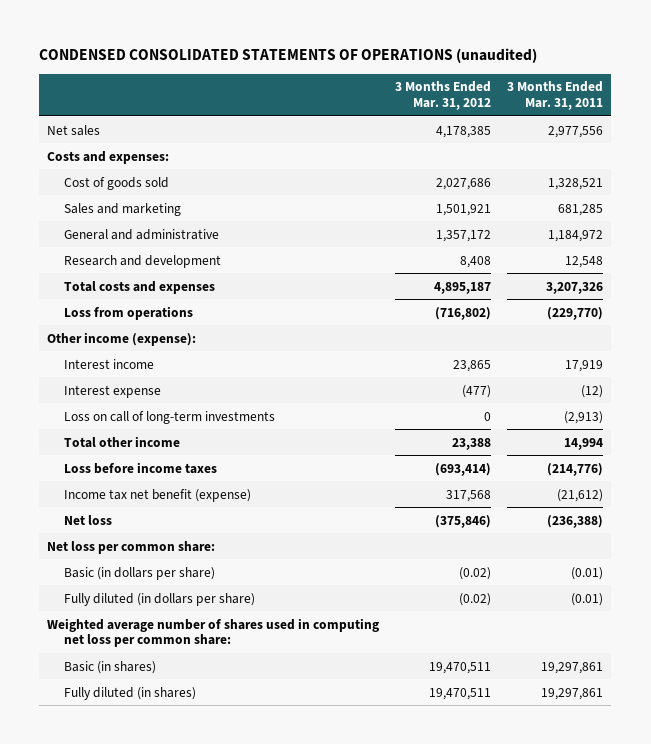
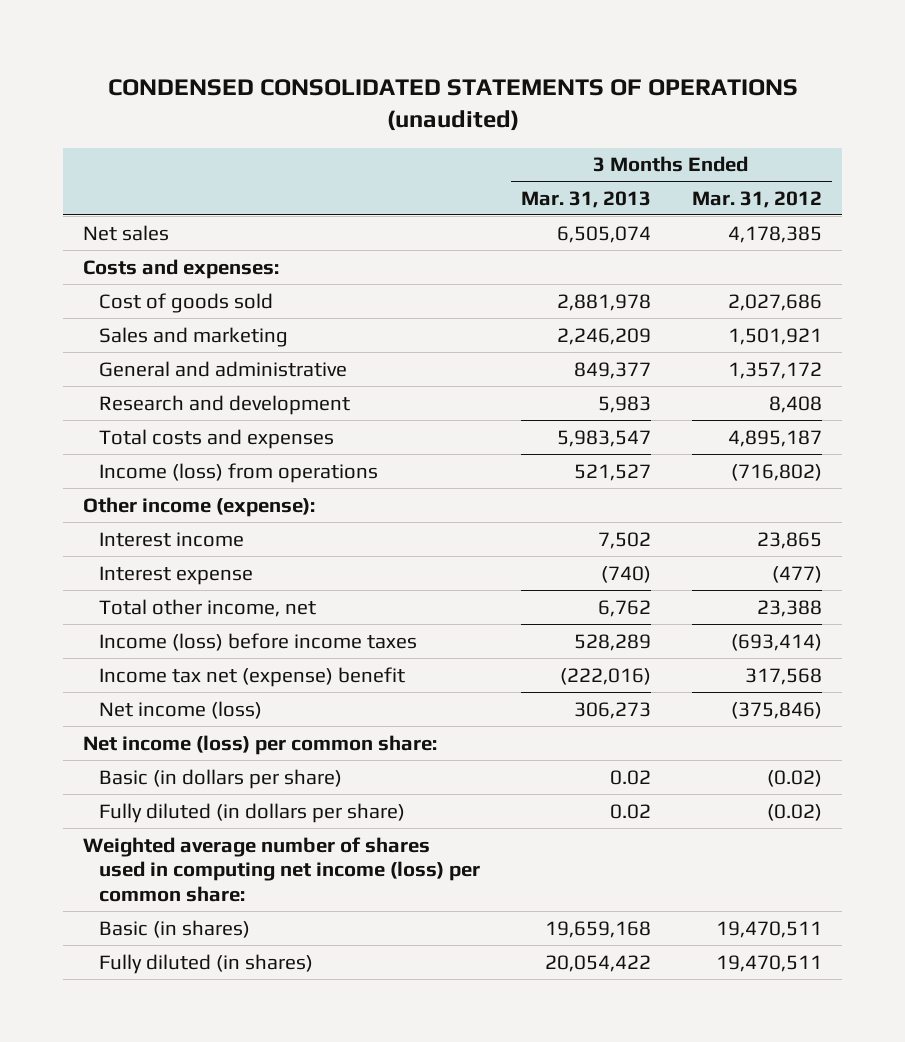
- | 3 Months Ended Mar. 31, 2012 | 3 Months Ended Mar. 31, 2011
+ | 3 Months Ended Mar. 31, 2013 | 3 Months Ended Mar. 31, 2012
- Loss from operations | (716,802) | (229,770)
+ Income (loss) from operations | 521,527 | (716,802)
- Loss on call of long-term investments | 0 | (2,913)
- Total other income | 23,388 | 14,994
- Loss before income taxes | (693,414) | (214,776)
- Income tax net benefit (expense) | 317,568 | (21,612)
- Net loss | (375,846) | (236,388)
- Net loss per common share:
+ Total other income, net | 6,762 | 23,388
+ Income (loss) before income taxes | 528,289 | (693,414)
+ Income tax net (expense) benefit | (222,016) | 317,568
+ Net income (loss) | 306,273 | (375,846)
+ Net income (loss) per common share:
- Weighted average number of shares used in computing net loss per common share:
+ Weighted average number of shares used in computing net income (loss) per common share:

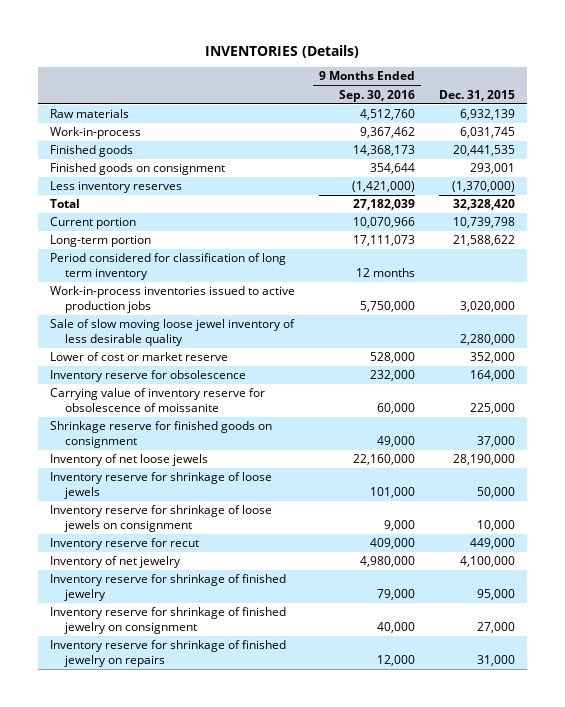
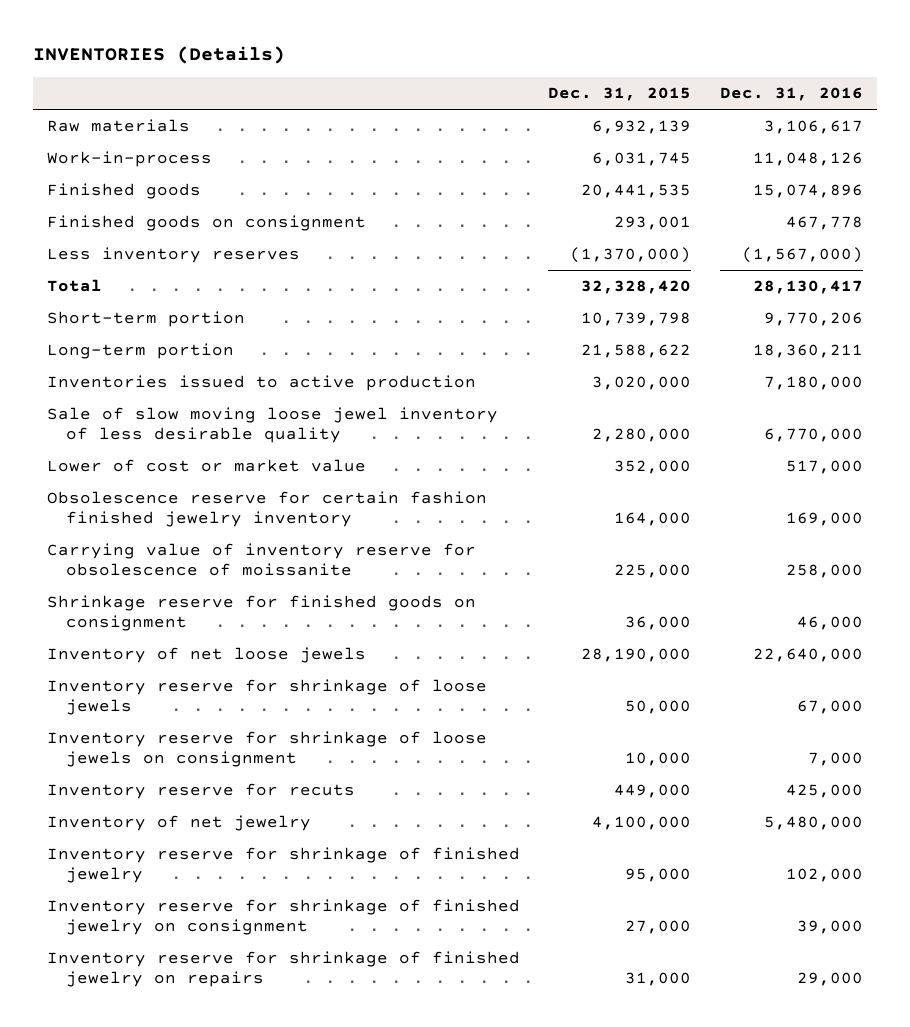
- | 9 Months Ended Sep. 30, 2016 | Dec. 31, 2015
+ | Dec. 31, 2015 | Dec. 31, 2016
- Current portion | 10,070,966 | 10,739,798
+ Short-term portion | 10,739,798 | 9,770,206
- Period considered for classification of long term inventory | 12 months |
- Work-in-process inventories issued to active production jobs | 5,750,000 | 3,020,000
+ Inventories issued to active production | 3,020,000 | 7,180,000
- Lower of cost or market reserve | 528,000 | 352,000
- Inventory reserve for obsolescence | 232,000 | 164,000
+ Lower of cost or market value | 352,000 | 517,000
+ Obsolescence reserve for certain fashion finished jewelry inventory | 164,000 | 169,000
- Shrinkage reserve for finished goods on consignment | 49,000 | 37,000
+ Shrinkage reserve for finished goods on consignment | 36,000 | 46,000
- Inventory reserve for recut | 409,000 | 449,000
+ Inventory reserve for recuts | 449,000 | 425,000

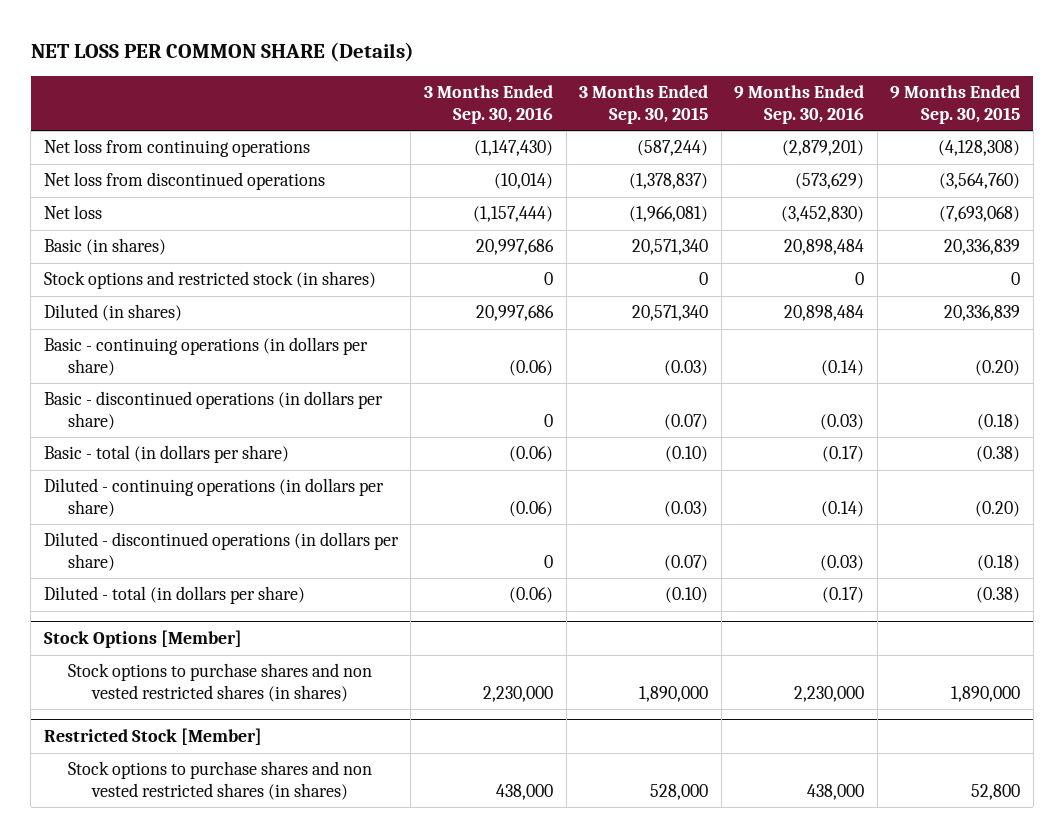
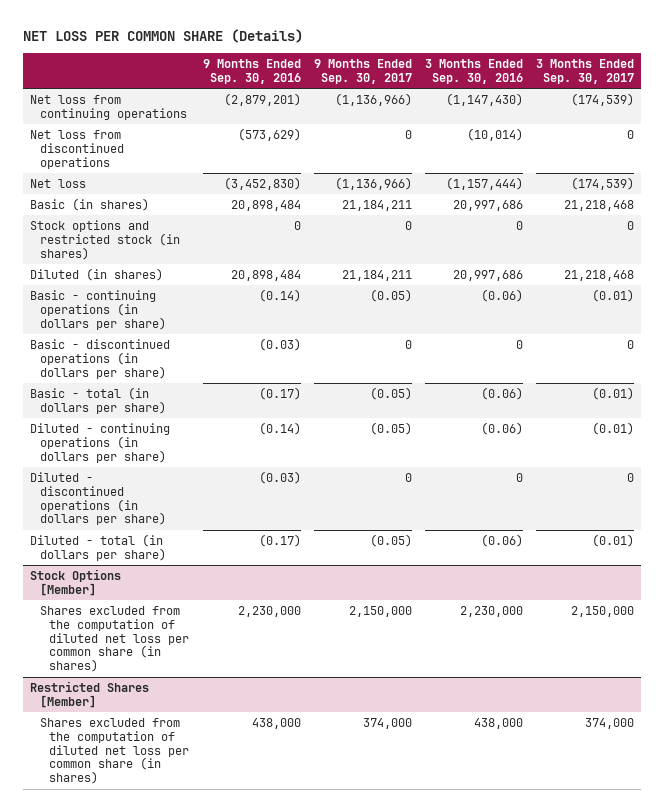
- | 3 Months Ended Sep. 30, 2016 | 3 Months Ended Sep. 30, 2015 | 9 Months Ended Sep. 30, 2016 | 9 Months Ended Sep. 30, 2015
+ | 9 Months Ended Sep. 30, 2016 | 9 Months Ended Sep. 30, 2017 | 3 Months Ended Sep. 30, 2016 | 3 Months Ended Sep. 30, 2017
@ Stock Options [Member]
- Stock options to purchase shares and non vested restricted shares (in shares) | 2,230,000 | 1,890,000 | 2,230,000 | 1,890,000
- Restricted Stock [Member]
- Stock options to purchase shares and non vested restricted shares (in shares) | 438,000 | 528,000 | 438,000 | 52,800
@ Stock Options [Member]
+ Shares excluded from the computation of diluted net loss per common share (in shares) | 2,230,000 | 2,150,000 | 2,230,000 | 2,150,000
+ Restricted Shares [Member]
+ Shares excluded from the computation of diluted net loss per common share (in shares) | 438,000 | 374,000 | 438,000 | 374,000

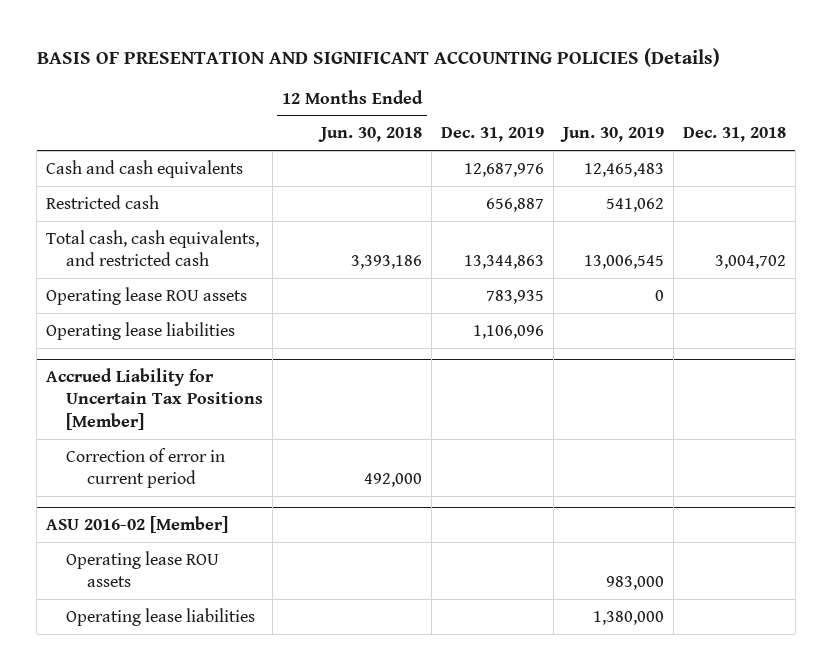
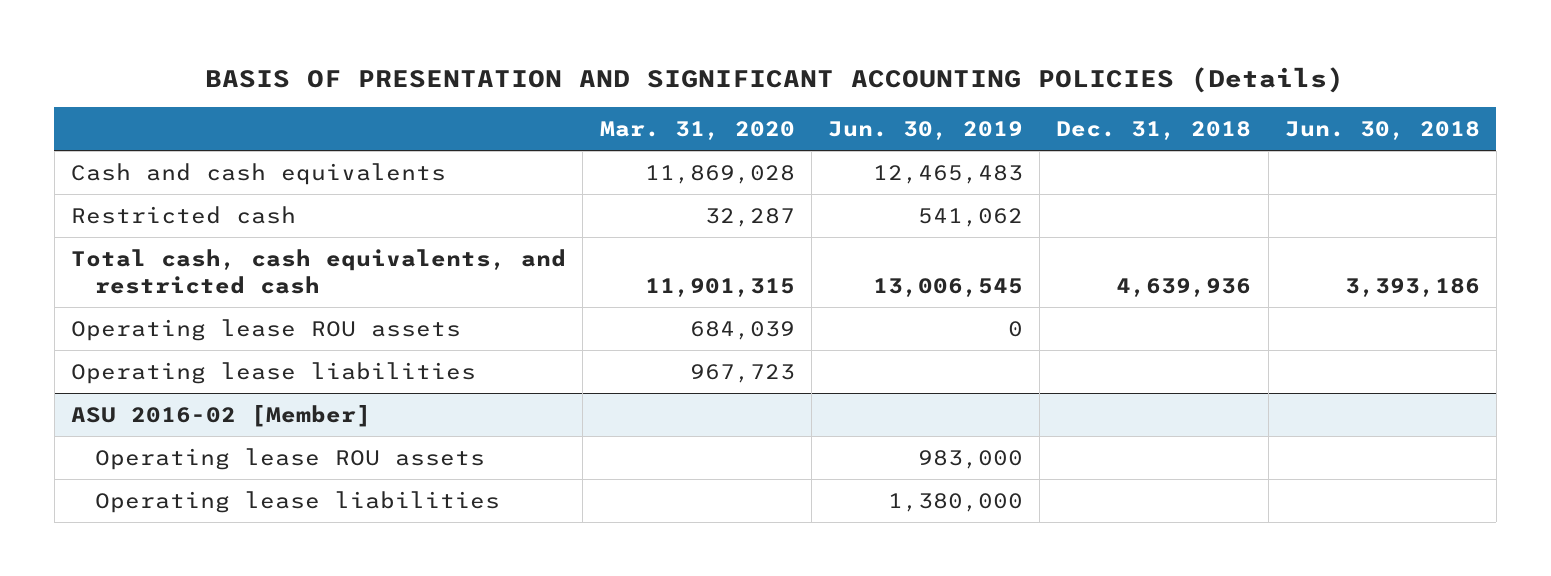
- | 12 Months Ended Jun. 30, 2018 | Dec. 31, 2019 | Jun. 30, 2019 | Dec. 31, 2018
+ | Mar. 31, 2020 | Jun. 30, 2019 | Dec. 31, 2018 | Jun. 30, 2018
- Total cash, cash equivalents, and restricted cash | 3,393,186 | 13,344,863 | 13,006,545 | 3,004,702
+ Total cash, cash equivalents, and restricted cash | 11,901,315 | 13,006,545 | 4,639,936 | 3,393,186
- Accrued Liability for Uncertain Tax Positions [Member]
- Correction of error in current period | 492,000 | | |

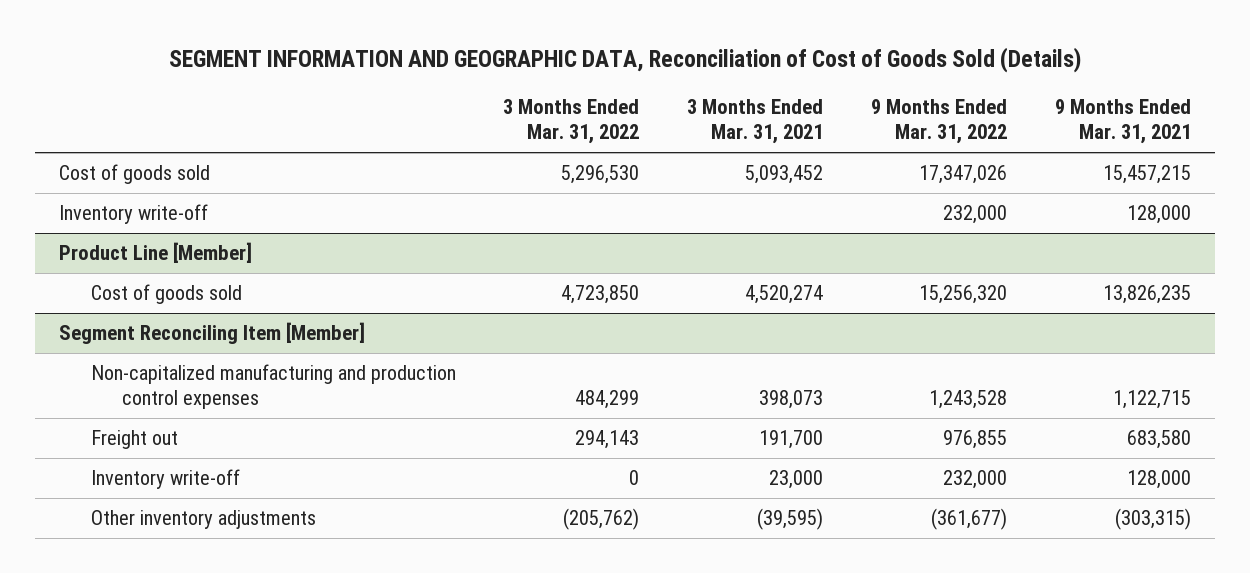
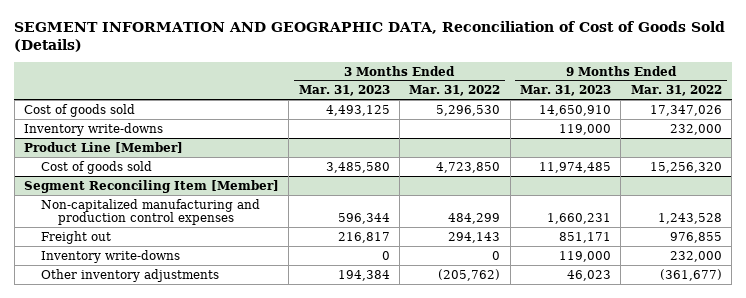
- | 3 Months Ended Mar. 31, 2022 | 3 Months Ended Mar. 31, 2021 | 9 Months Ended Mar. 31, 2022 | 9 Months Ended Mar. 31, 2021
+ | 3 Months Ended Mar. 31, 2023 | 3 Months Ended Mar. 31, 2022 | 9 Months Ended Mar. 31, 2023 | 9 Months Ended Mar. 31, 2022
- Inventory write-off | | | 232,000 | 128,000
+ Inventory write-downs | | | 119,000 | 232,000
@ Segment Reconciling Item [Member]
- Inventory write-off | 0 | 23,000 | 232,000 | 128,000
+ Inventory write-downs | 0 | 0 | 119,000 | 232,000

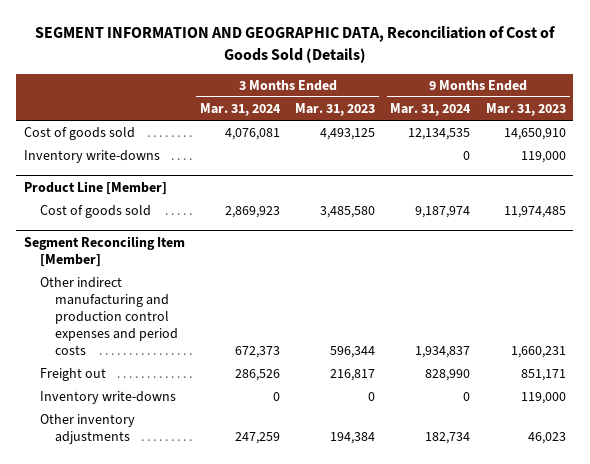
- | 3 Months Ended Mar. 31, 2023 | 3 Months Ended Mar. 31, 2022 | 9 Months Ended Mar. 31, 2023 | 9 Months Ended Mar. 31, 2022
+ | 3 Months Ended Mar. 31, 2024 | 3 Months Ended Mar. 31, 2023 | 9 Months Ended Mar. 31, 2024 | 9 Months Ended Mar. 31, 2023
@ Segment Reconciling Item [Member]
- Non-capitalized manufacturing and production control expenses | 596,344 | 484,299 | 1,660,231 | 1,243,528
+ Other indirect manufacturing and production control expenses and period costs | 672,373 | 596,344 | 1,934,837 | 1,660,231

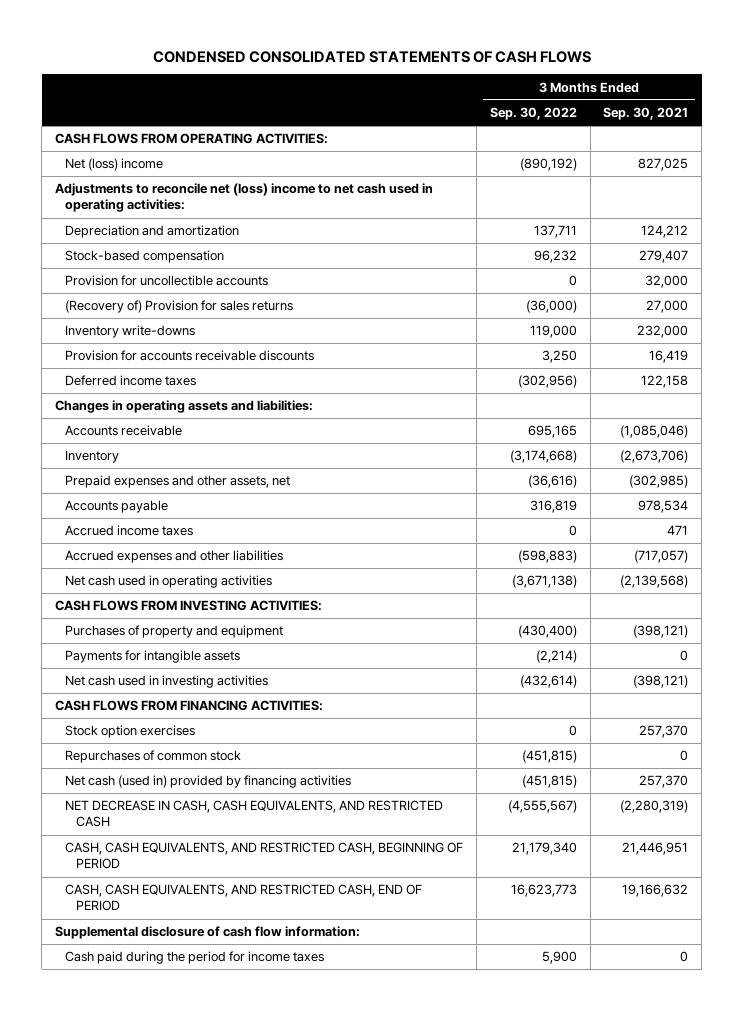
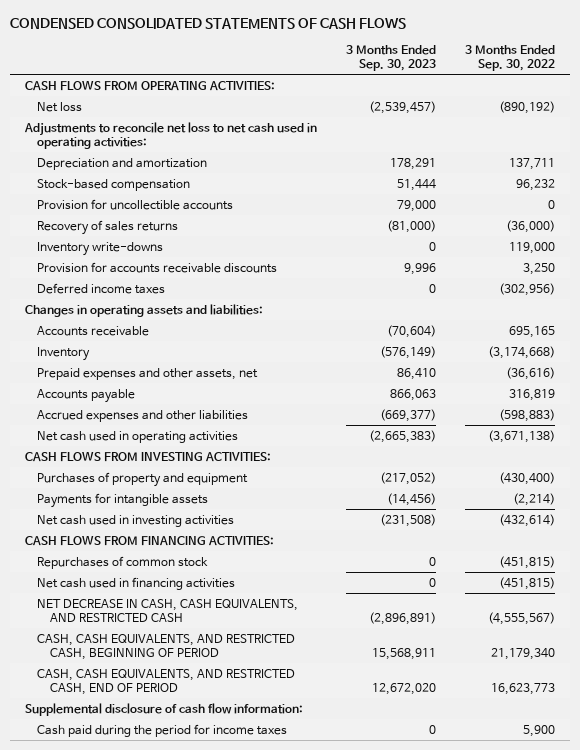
- | 3 Months Ended Sep. 30, 2022 | 3 Months Ended Sep. 30, 2021
+ | 3 Months Ended Sep. 30, 2023 | 3 Months Ended Sep. 30, 2022
- Net (loss) income | (890,192) | 827,025
- Adjustments to reconcile net (loss) income to net cash used in operating activities:
+ Net loss | (2,539,457) | (890,192)
+ Adjustments to reconcile net loss to net cash used in operating activities:
- (Recovery of) Provision for sales returns | (36,000) | 27,000
+ Recovery of sales returns | (81,000) | (36,000)
- Accrued income taxes | 0 | 471
- Stock option exercises | 0 | 257,370
- Net cash (used in) provided by financing activities | (451,815) | 257,370
+ Net cash used in financing activities | 0 | (451,815)

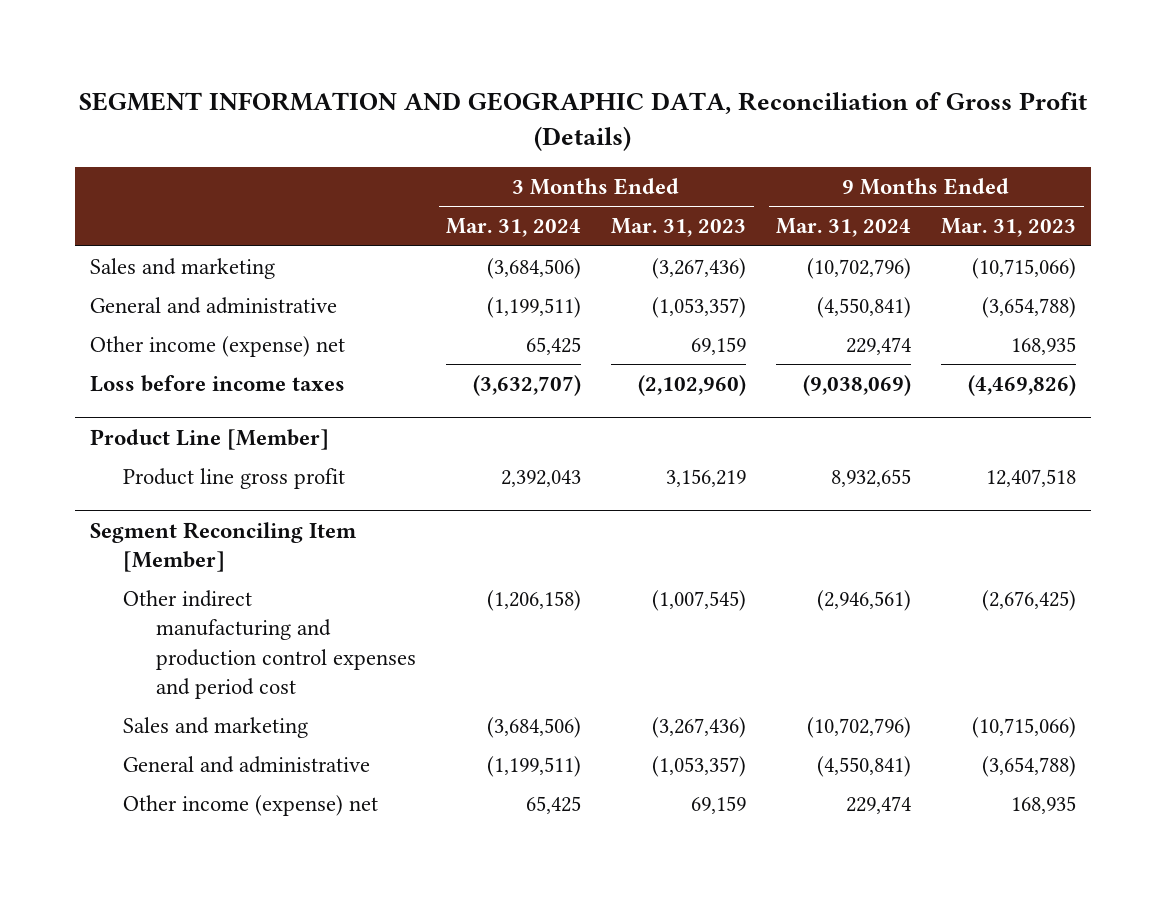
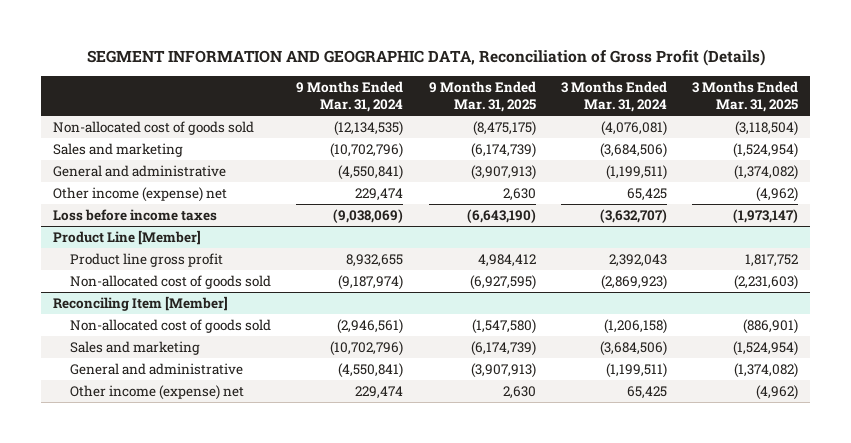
- | 3 Months Ended Mar. 31, 2024 | 3 Months Ended Mar. 31, 2023 | 9 Months Ended Mar. 31, 2024 | 9 Months Ended Mar. 31, 2023
+ | 9 Months Ended Mar. 31, 2024 | 9 Months Ended Mar. 31, 2025 | 3 Months Ended Mar. 31, 2024 | 3 Months Ended Mar. 31, 2025
+ Non-allocated cost of goods sold | (12,134,535) | (8,475,175) | (4,076,081) | (3,118,504)
- Segment Reconciling Item [Member]
- Other indirect manufacturing and production control expenses and period cost | (1,206,158) | (1,007,545) | (2,946,561) | (2,676,425)
@ Product Line [Member]
+ Non-allocated cost of goods sold | (9,187,974) | (6,927,595) | (2,869,923) | (2,231,603)
+ Reconciling Item [Member]
+ Non-allocated cost of goods sold | (2,946,561) | (1,547,580) | (1,206,158) | (886,901)

